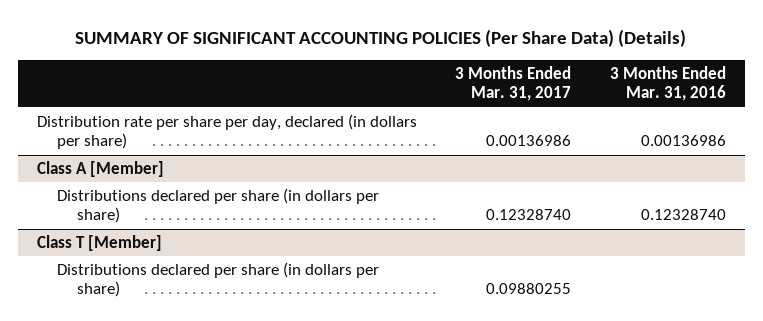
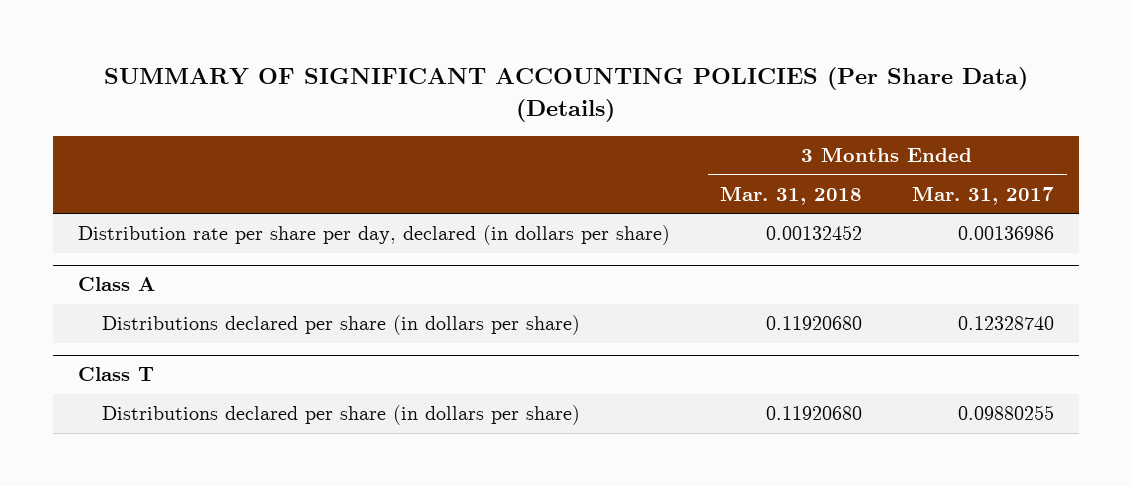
- | 3 Months Ended Mar. 31, 2017 | 3 Months Ended Mar. 31, 2016
+ | 3 Months Ended Mar. 31, 2018 | 3 Months Ended Mar. 31, 2017
- Class A [Member]
+ Class A
- Class T [Member]
+ Class T

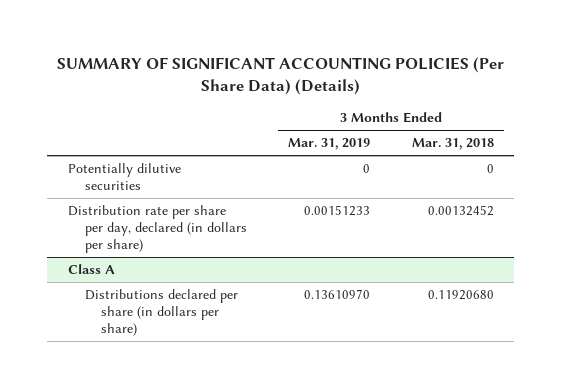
- | 3 Months Ended Mar. 31, 2018 | 3 Months Ended Mar. 31, 2017
+ | 3 Months Ended Mar. 31, 2019 | 3 Months Ended Mar. 31, 2018
+ Potentially dilutive securities | 0 | 0
- Class T
- Distributions declared per share (in dollars per share) | 0.11920680 | 0.09880255

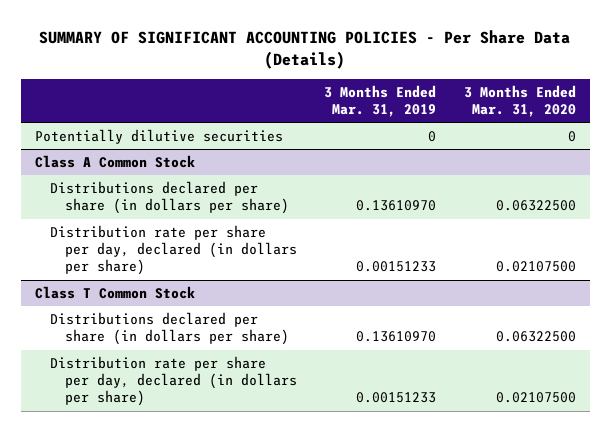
- SUMMARY OF SIGNIFICANT ACCOUNTING POLICIES (Per Share Data) (Details)
+ SUMMARY OF SIGNIFICANT ACCOUNTING POLICIES - Per Share Data (Details)
- | 3 Months Ended Mar. 31, 2019 | 3 Months Ended Mar. 31, 2018
+ | 3 Months Ended Mar. 31, 2019 | 3 Months Ended Mar. 31, 2020
+ Class A Common Stock
+ Distributions declared per share (in dollars per share) | 0.13610970 | 0.06322500
- Class A
+ Class T Common Stock
+ Distribution rate per share per day, declared (in dollars per share) | 0.00151233 | 0.02107500

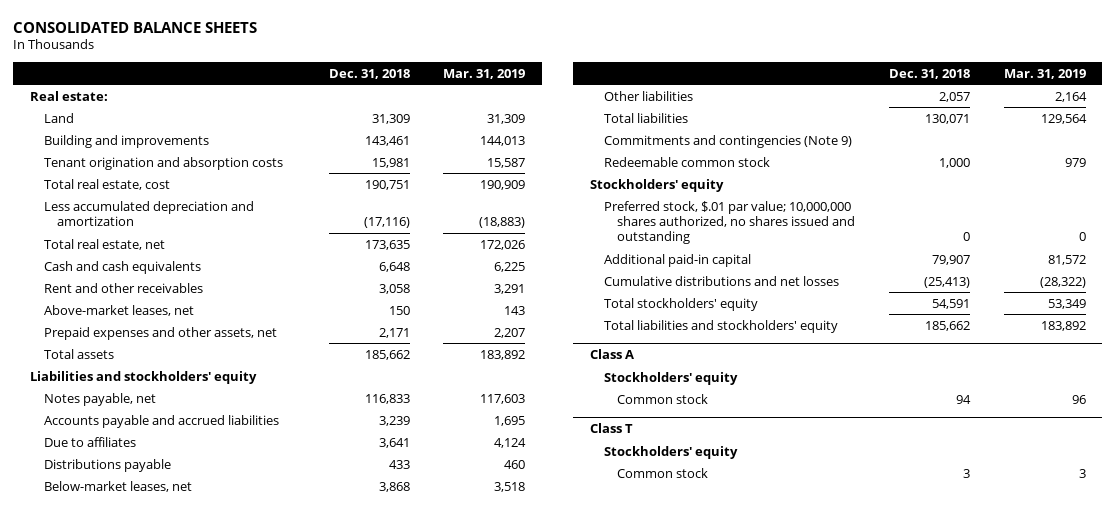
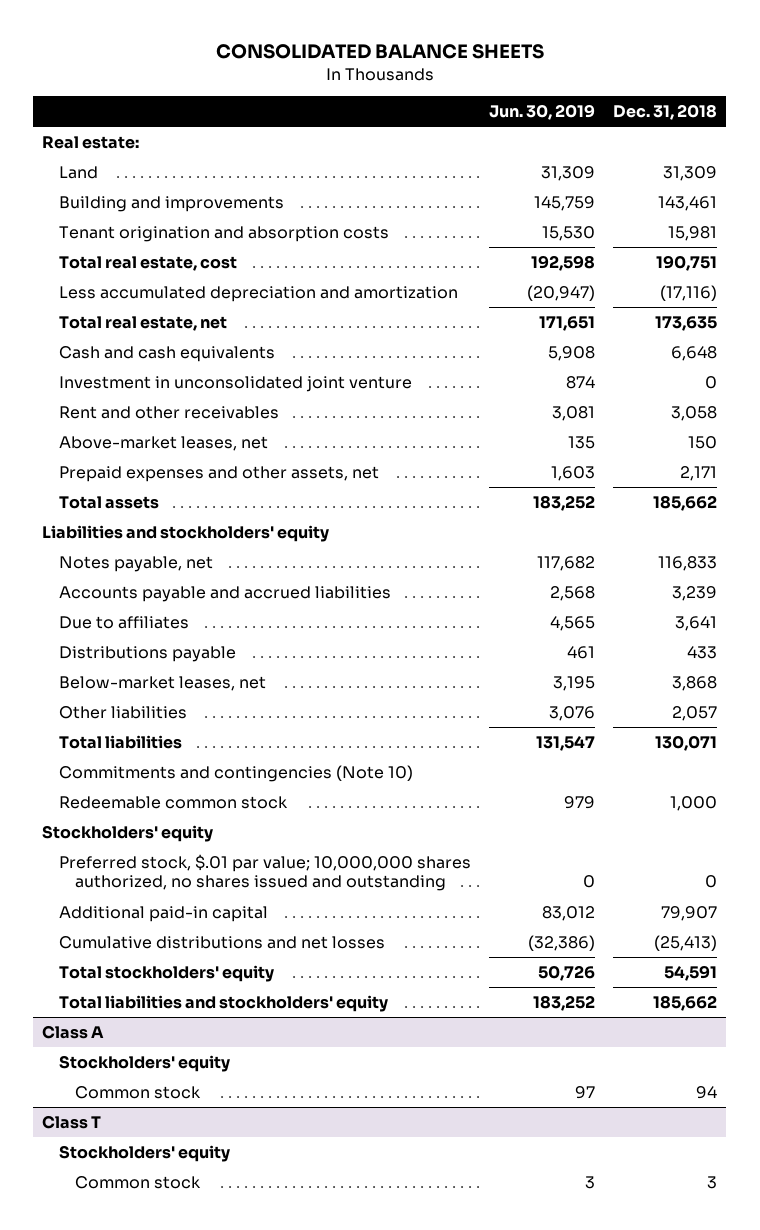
- | Dec. 31, 2018 | Mar. 31, 2019
+ | Jun. 30, 2019 | Dec. 31, 2018
+ Investment in unconsolidated joint venture | 874 | 0
- Commitments and contingencies (Note 9)
+ Commitments and contingencies (Note 10)

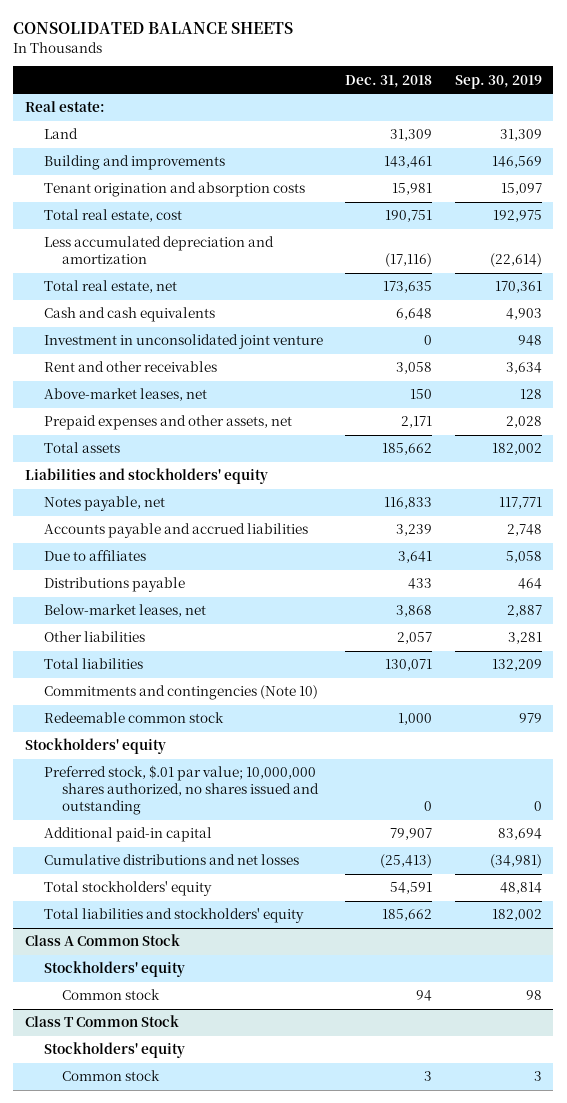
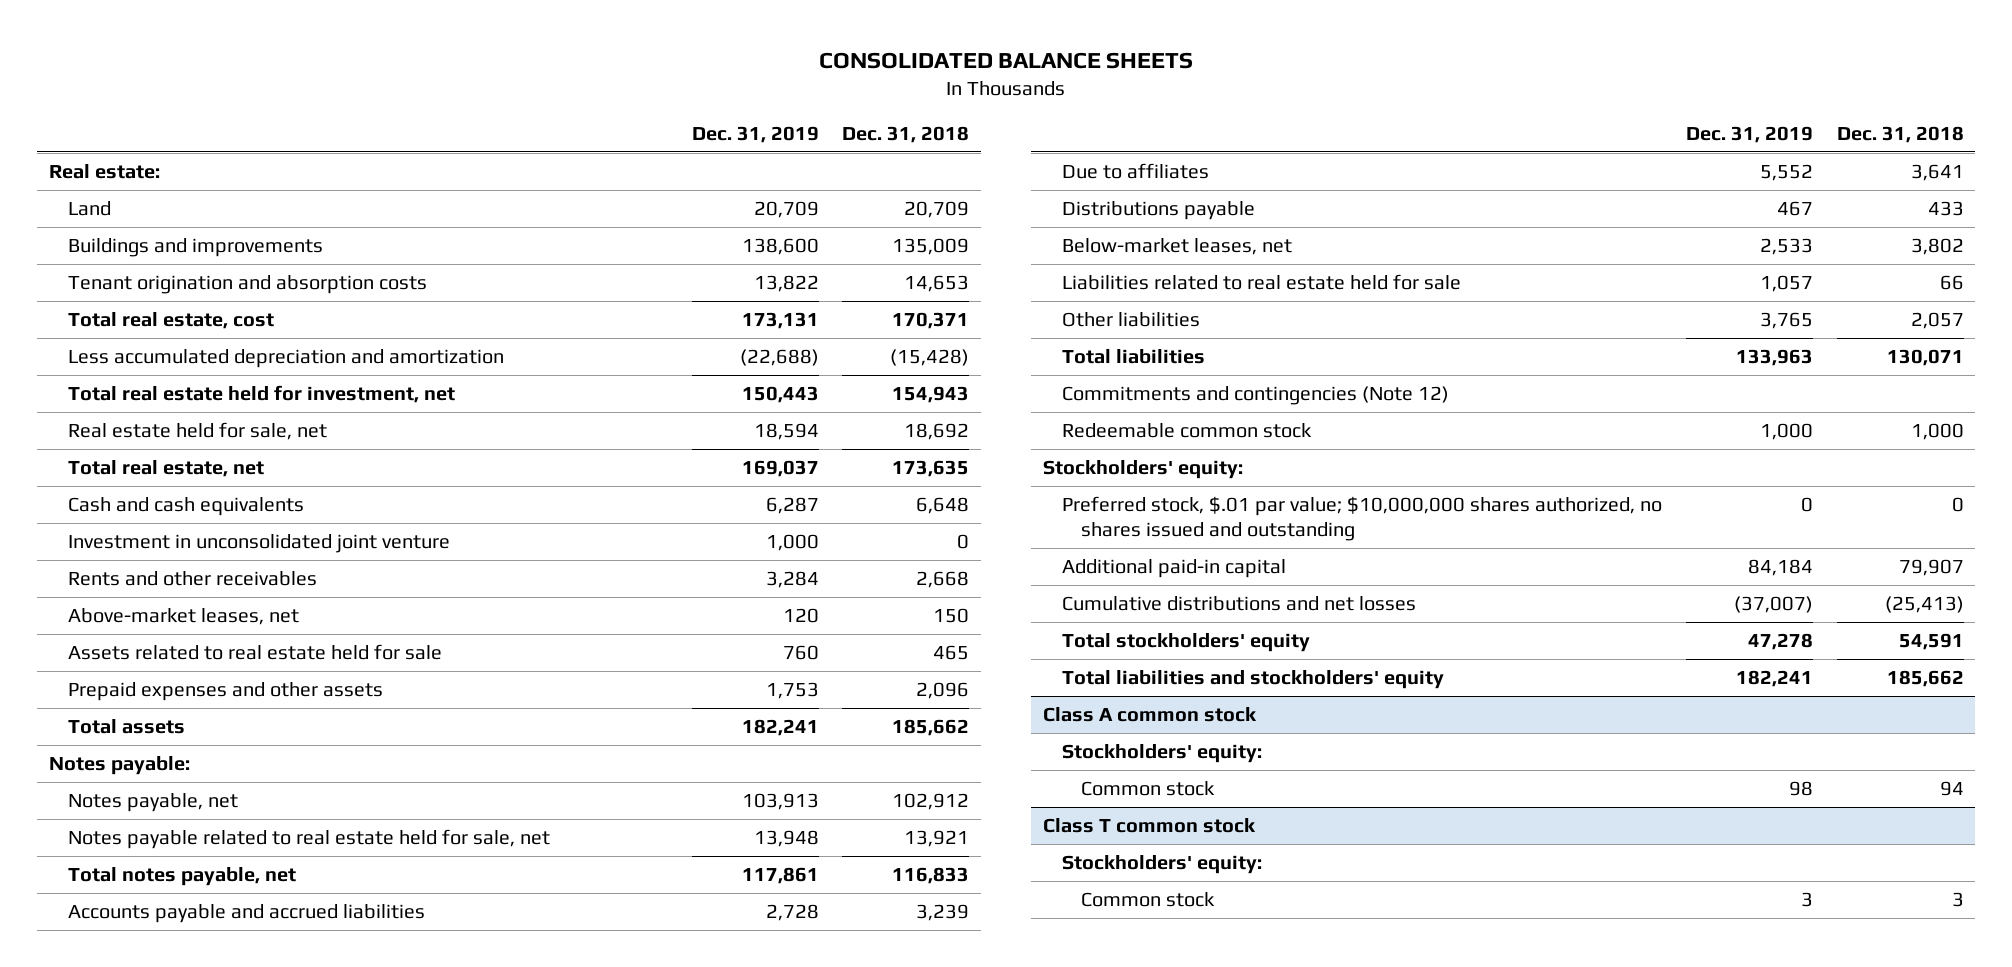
- | Dec. 31, 2018 | Sep. 30, 2019
+ | Dec. 31, 2019 | Dec. 31, 2018
- Land | 31,309 | 31,309
- Building and improvements | 143,461 | 146,569
- Tenant origination and absorption costs | 15,981 | 15,097
- Total real estate, cost | 190,751 | 192,975
- Less accumulated depreciation and amortization | (17,116) | (22,614)
+ Land | 20,709 | 20,709
+ Buildings and improvements | 138,600 | 135,009
+ Tenant origination and absorption costs | 13,822 | 14,653
+ Total real estate, cost | 173,131 | 170,371
+ Less accumulated depreciation and amortization | (22,688) | (15,428)
+ Total real estate held for investment, net | 150,443 | 154,943
+ Real estate held for sale, net | 18,594 | 18,692
- Rent and other receivables | 3,058 | 3,634
+ Rents and other receivables | 3,284 | 2,668
- Prepaid expenses and other assets, net | 2,171 | 2,028
+ Assets related to real estate held for sale | 760 | 465
+ Prepaid expenses and other assets | 1,753 | 2,096
- Liabilities and stockholders' equity
- Notes payable, net | 116,833 | 117,771
+ Notes payable:
+ Notes payable, net | 103,913 | 102,912
+ Notes payable related to real estate held for sale, net | 13,948 | 13,921
+ Total notes payable, net | 117,861 | 116,833
- Below-market leases, net | 3,868 | 2,887
+ Below-market leases, net | 2,533 | 3,802
+ Liabilities related to real estate held for sale | 1,057 | 66
- Commitments and contingencies (Note 10)
+ Commitments and contingencies (Note 12)
- Stockholders' equity
- Preferred stock, $.01 par value; 10,000,000 shares authorized, no shares issued and outstanding | 0 | 0
+ Stockholders' equity:
+ Preferred stock, $.01 par value; $10,000,000 shares authorized, no shares issued and outstanding | 0 | 0
- Class A Common Stock
- Stockholders' equity
+ Class A common stock
+ Stockholders' equity:
- Class T Common Stock
- Stockholders' equity
+ Class T common stock
+ Stockholders' equity:

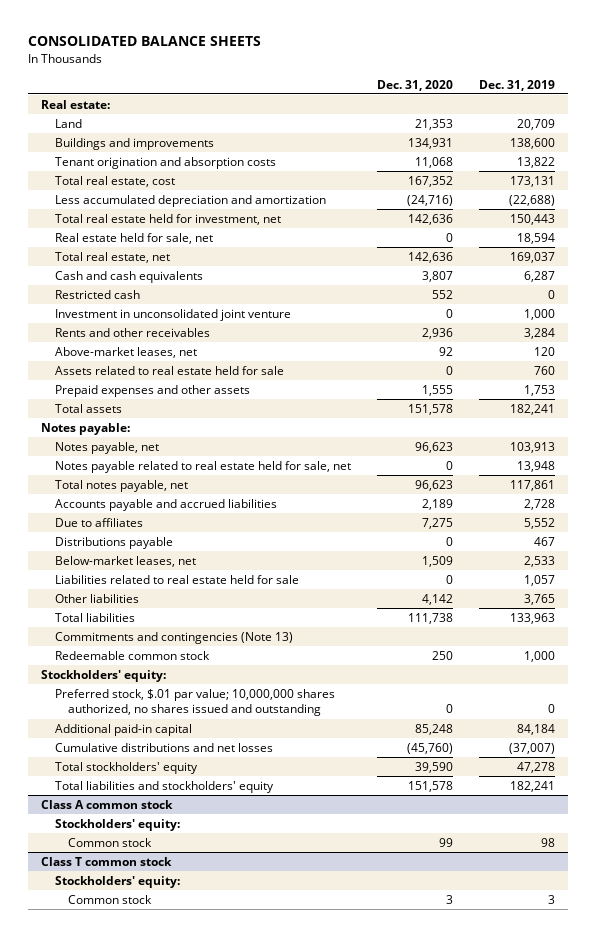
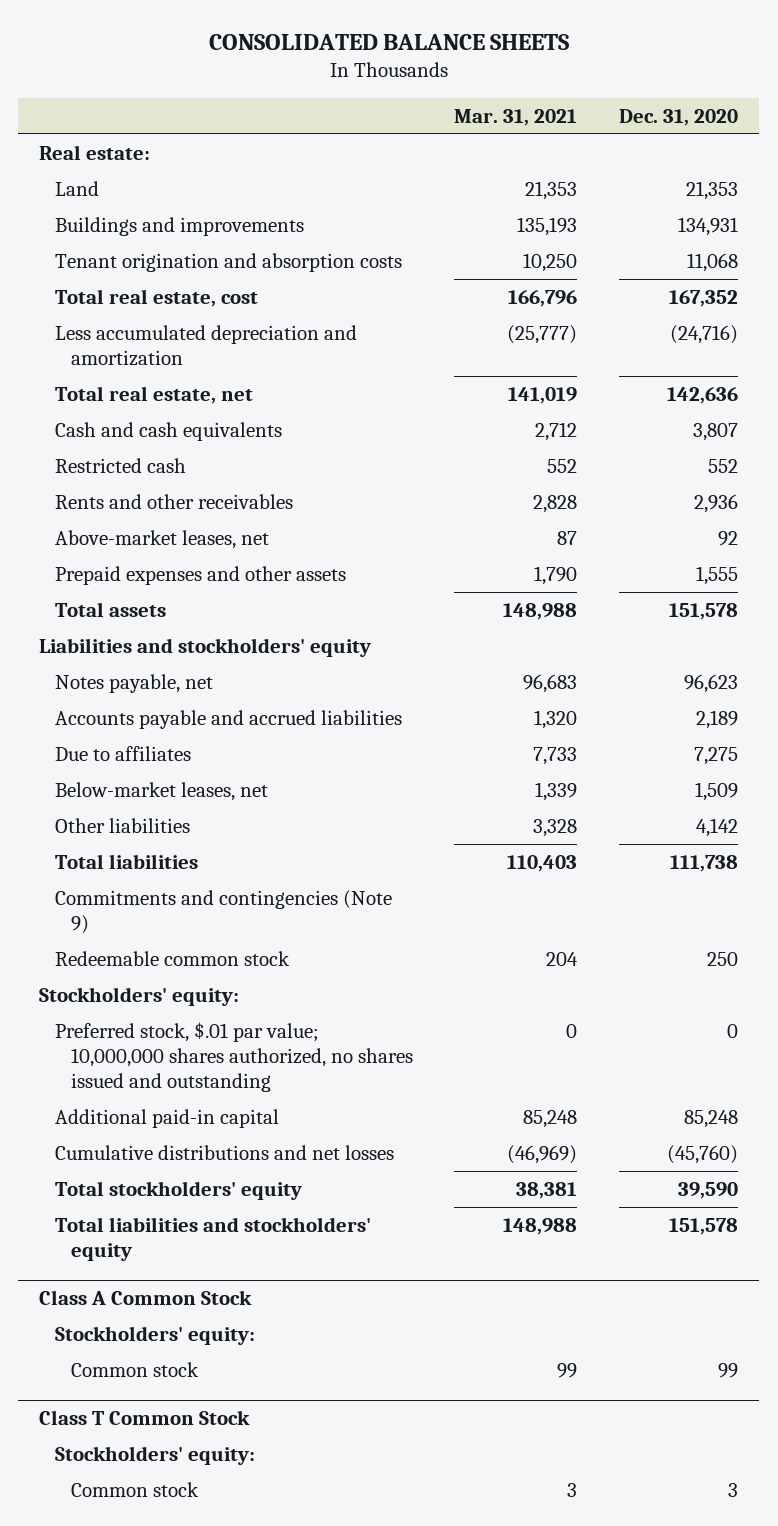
- | Dec. 31, 2020 | Dec. 31, 2019
+ | Mar. 31, 2021 | Dec. 31, 2020
- Total real estate held for investment, net | 142,636 | 150,443
- Real estate held for sale, net | 0 | 18,594
- Investment in unconsolidated joint venture | 0 | 1,000
- Assets related to real estate held for sale | 0 | 760
- Notes payable:
+ Liabilities and stockholders' equity
- Notes payable related to real estate held for sale, net | 0 | 13,948
- Total notes payable, net | 96,623 | 117,861
- Distributions payable | 0 | 467
- Liabilities related to real estate held for sale | 0 | 1,057
- Commitments and contingencies (Note 13)
+ Commitments and contingencies (Note 9)
- Class A common stock
+ Class A Common Stock
- Class T common stock
+ Class T Common Stock

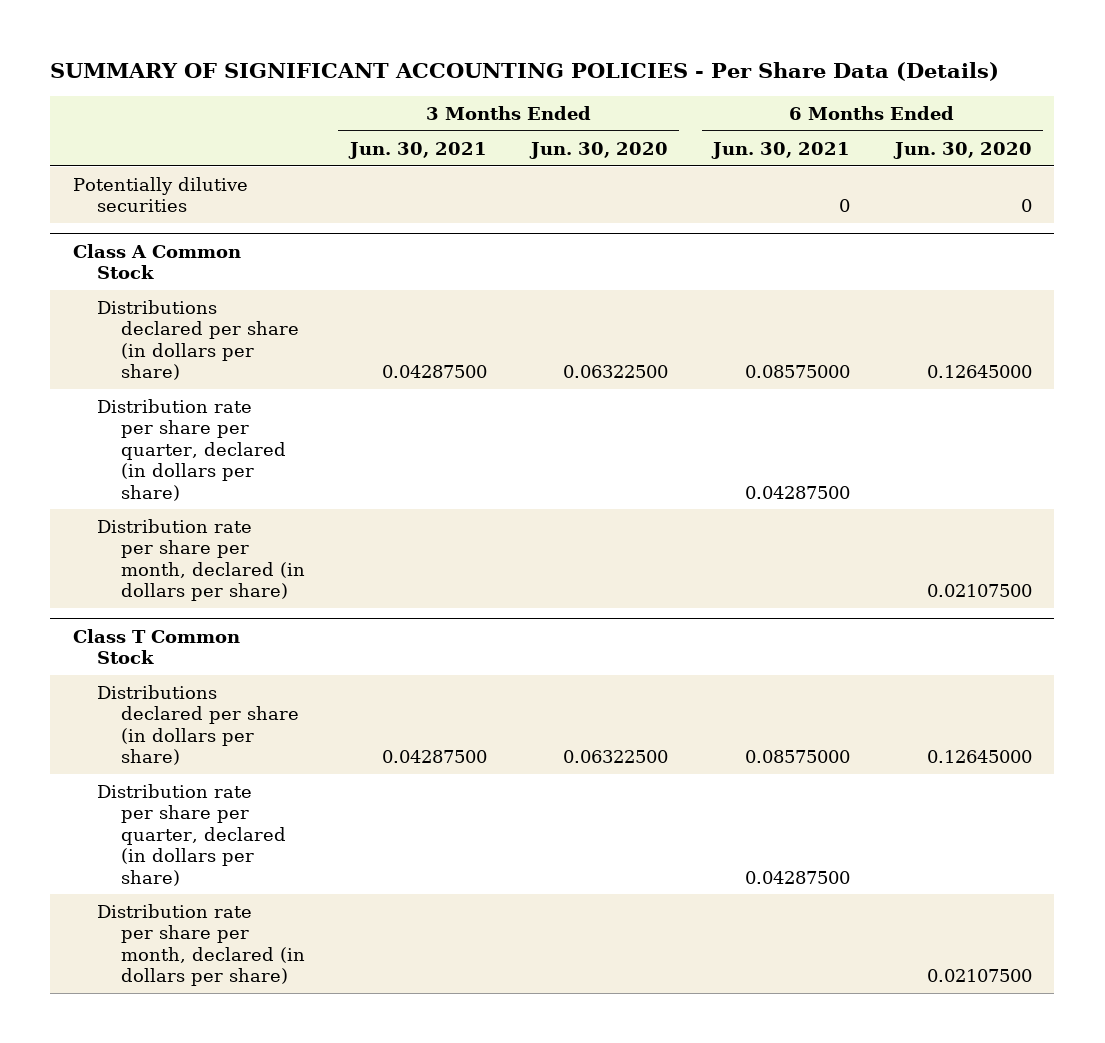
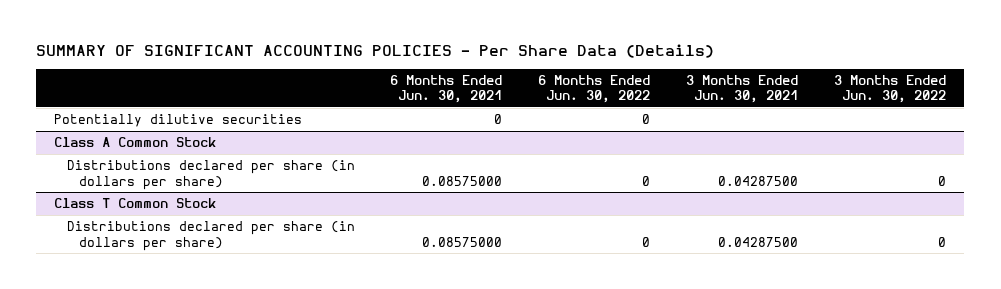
- | 3 Months Ended Jun. 30, 2021 | 3 Months Ended Jun. 30, 2020 | 6 Months Ended Jun. 30, 2021 | 6 Months Ended Jun. 30, 2020
+ | 6 Months Ended Jun. 30, 2021 | 6 Months Ended Jun. 30, 2022 | 3 Months Ended Jun. 30, 2021 | 3 Months Ended Jun. 30, 2022
@ Class A Common Stock
- Distribution rate per share per quarter, declared (in dollars per share) | | | 0.04287500 |
- Distribution rate per share per month, declared (in dollars per share) | | | | 0.02107500
@ Class T Common Stock
- Distribution rate per share per quarter, declared (in dollars per share) | | | 0.04287500 |
- Distribution rate per share per month, declared (in dollars per share) | | | | 0.02107500

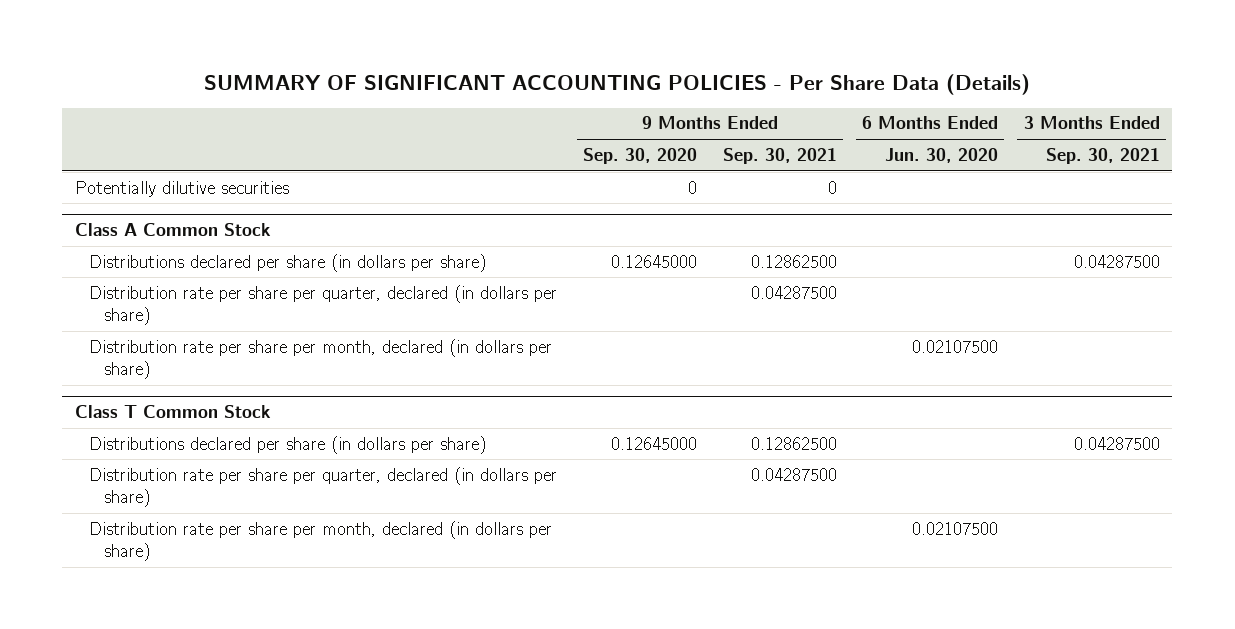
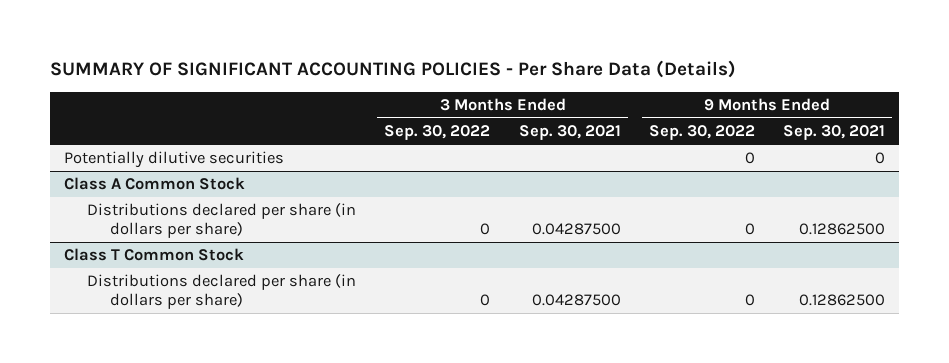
- | 9 Months Ended Sep. 30, 2020 | 9 Months Ended Sep. 30, 2021 | 6 Months Ended Jun. 30, 2020 | 3 Months Ended Sep. 30, 2021
+ | 3 Months Ended Sep. 30, 2022 | 3 Months Ended Sep. 30, 2021 | 9 Months Ended Sep. 30, 2022 | 9 Months Ended Sep. 30, 2021
@ Class A Common Stock
- Distribution rate per share per quarter, declared (in dollars per share) | | 0.04287500 | |
- Distribution rate per share per month, declared (in dollars per share) | | | 0.02107500 |
@ Class T Common Stock
- Distribution rate per share per quarter, declared (in dollars per share) | | 0.04287500 | |
- Distribution rate per share per month, declared (in dollars per share) | | | 0.02107500 |

